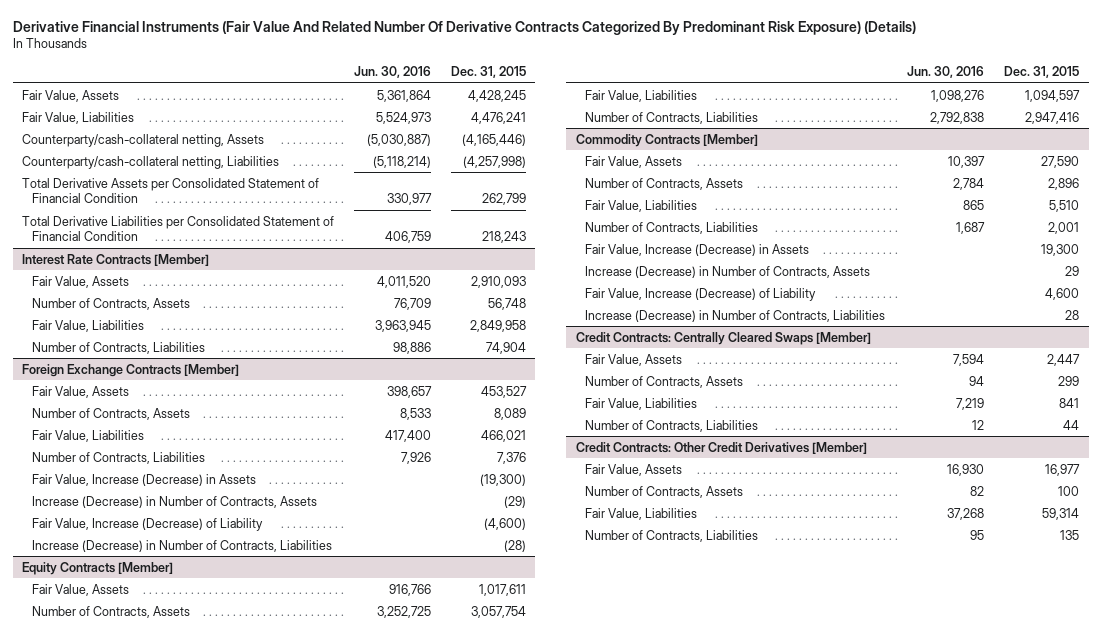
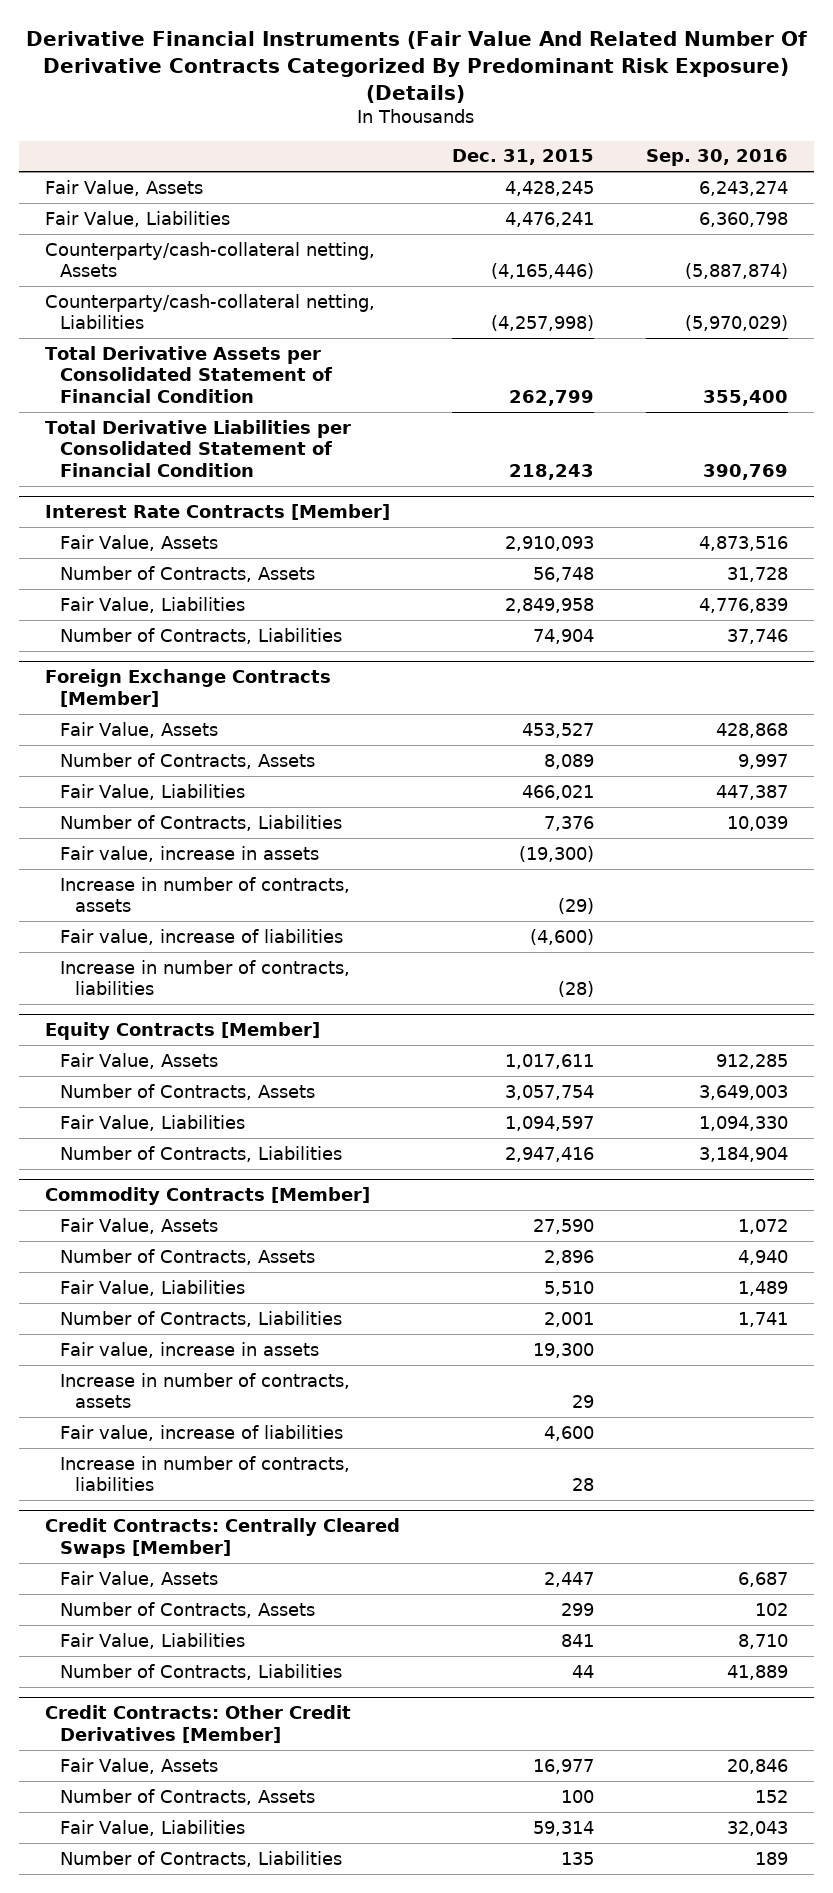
- | Jun. 30, 2016 | Dec. 31, 2015
+ | Dec. 31, 2015 | Sep. 30, 2016
@ Foreign Exchange Contracts [Member]
- Fair Value, Increase (Decrease) in Assets | | (19,300)
- Increase (Decrease) in Number of Contracts, Assets | | (29)
- Fair Value, Increase (Decrease) of Liability | | (4,600)
- Increase (Decrease) in Number of Contracts, Liabilities | | (28)
+ Fair value, increase in assets | (19,300) |
+ Increase in number of contracts, assets | (29) |
+ Fair value, increase of liabilities | (4,600) |
+ Increase in number of contracts, liabilities | (28) |
@ Commodity Contracts [Member]
- Fair Value, Increase (Decrease) in Assets | | 19,300
- Increase (Decrease) in Number of Contracts, Assets | | 29
- Fair Value, Increase (Decrease) of Liability | | 4,600
- Increase (Decrease) in Number of Contracts, Liabilities | | 28
+ Fair value, increase in assets | 19,300 |
+ Increase in number of contracts, assets | 29 |
+ Fair value, increase of liabilities | 4,600 |
+ Increase in number of contracts, liabilities | 28 |

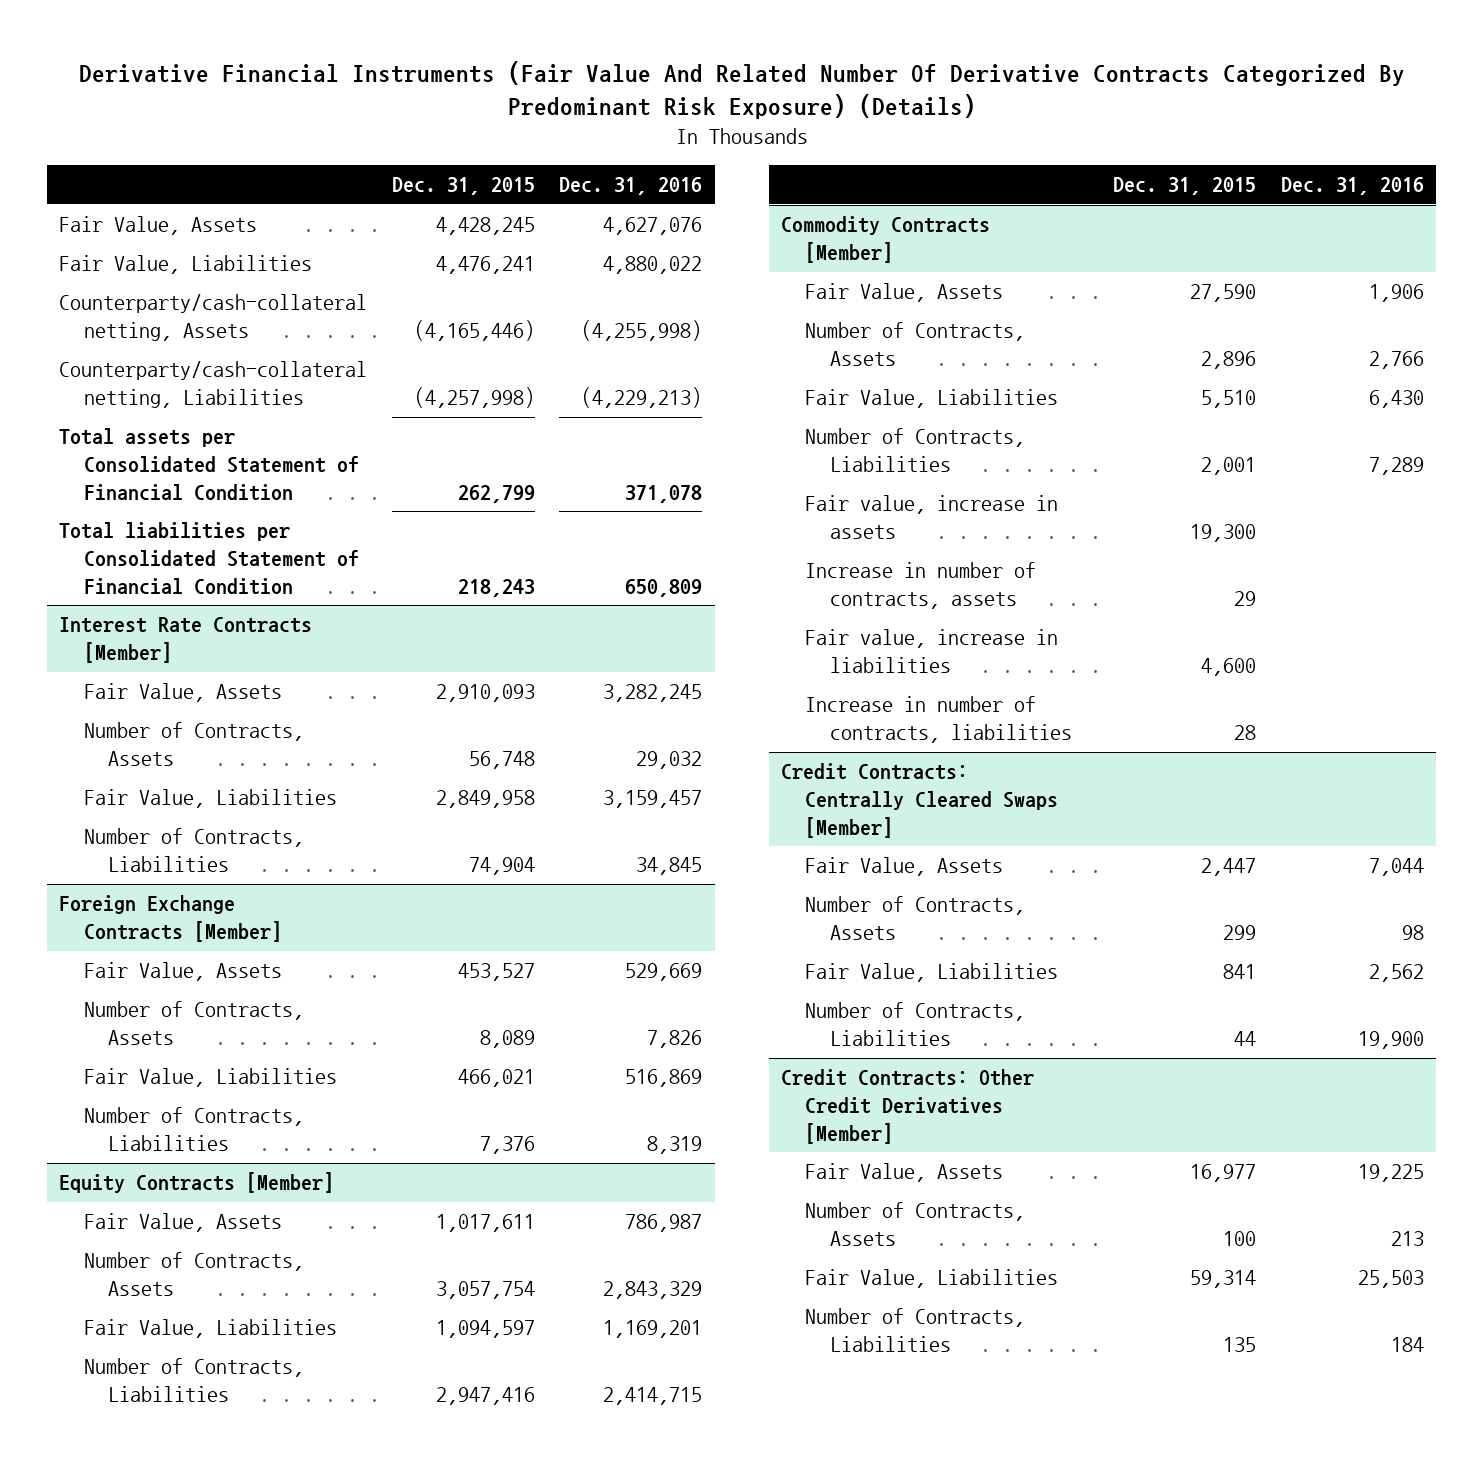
- | Dec. 31, 2015 | Sep. 30, 2016
+ | Dec. 31, 2015 | Dec. 31, 2016
- Total Derivative Assets per Consolidated Statement of Financial Condition | 262,799 | 355,400
- Total Derivative Liabilities per Consolidated Statement of Financial Condition | 218,243 | 390,769
+ Total assets per Consolidated Statement of Financial Condition | 262,799 | 371,078
+ Total liabilities per Consolidated Statement of Financial Condition | 218,243 | 650,809
@ Foreign Exchange Contracts [Member]
- Fair value, increase in assets | (19,300) |
- Increase in number of contracts, assets | (29) |
- Fair value, increase of liabilities | (4,600) |
- Increase in number of contracts, liabilities | (28) |
@ Commodity Contracts [Member]
- Fair value, increase of liabilities | 4,600 |
+ Fair value, increase in liabilities | 4,600 |

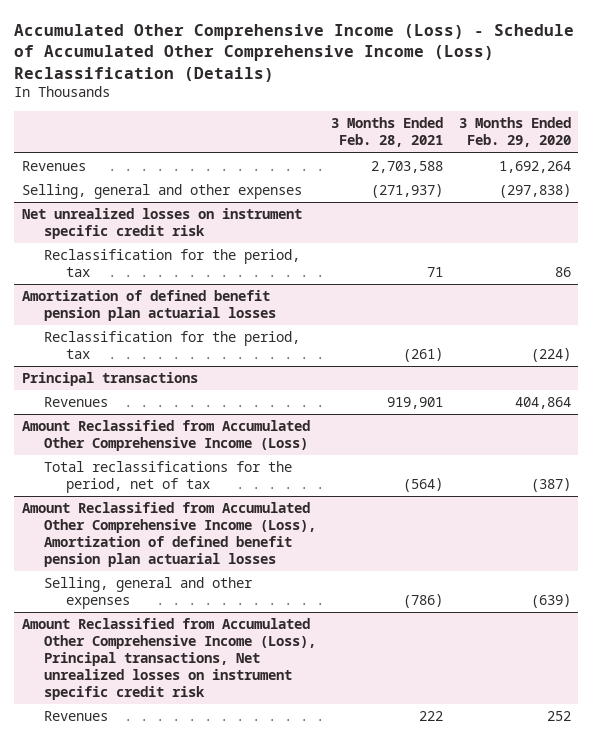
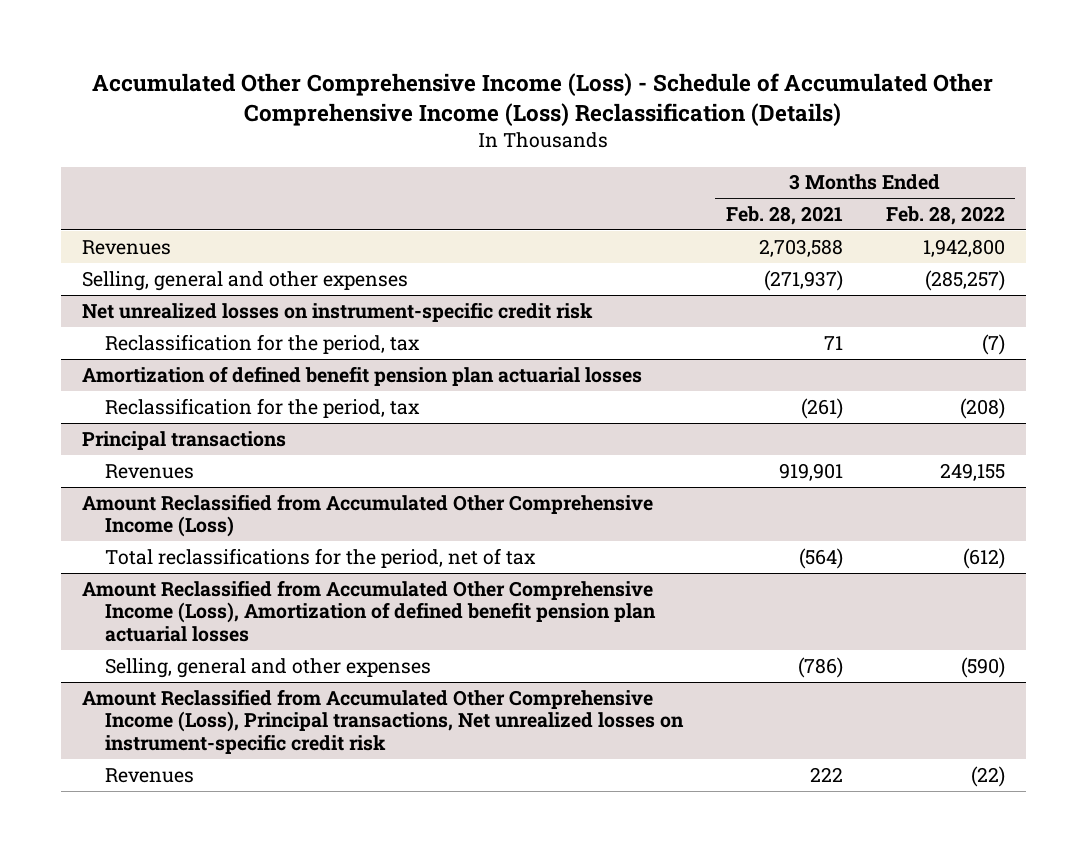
- | 3 Months Ended Feb. 28, 2021 | 3 Months Ended Feb. 29, 2020
+ | 3 Months Ended Feb. 28, 2021 | 3 Months Ended Feb. 28, 2022
- Net unrealized losses on instrument specific credit risk
+ Net unrealized losses on instrument-specific credit risk
- Amount Reclassified from Accumulated Other Comprehensive Income (Loss), Principal transactions, Net unrealized losses on instrument specific credit risk
+ Amount Reclassified from Accumulated Other Comprehensive Income (Loss), Principal transactions, Net unrealized losses on instrument-specific credit risk

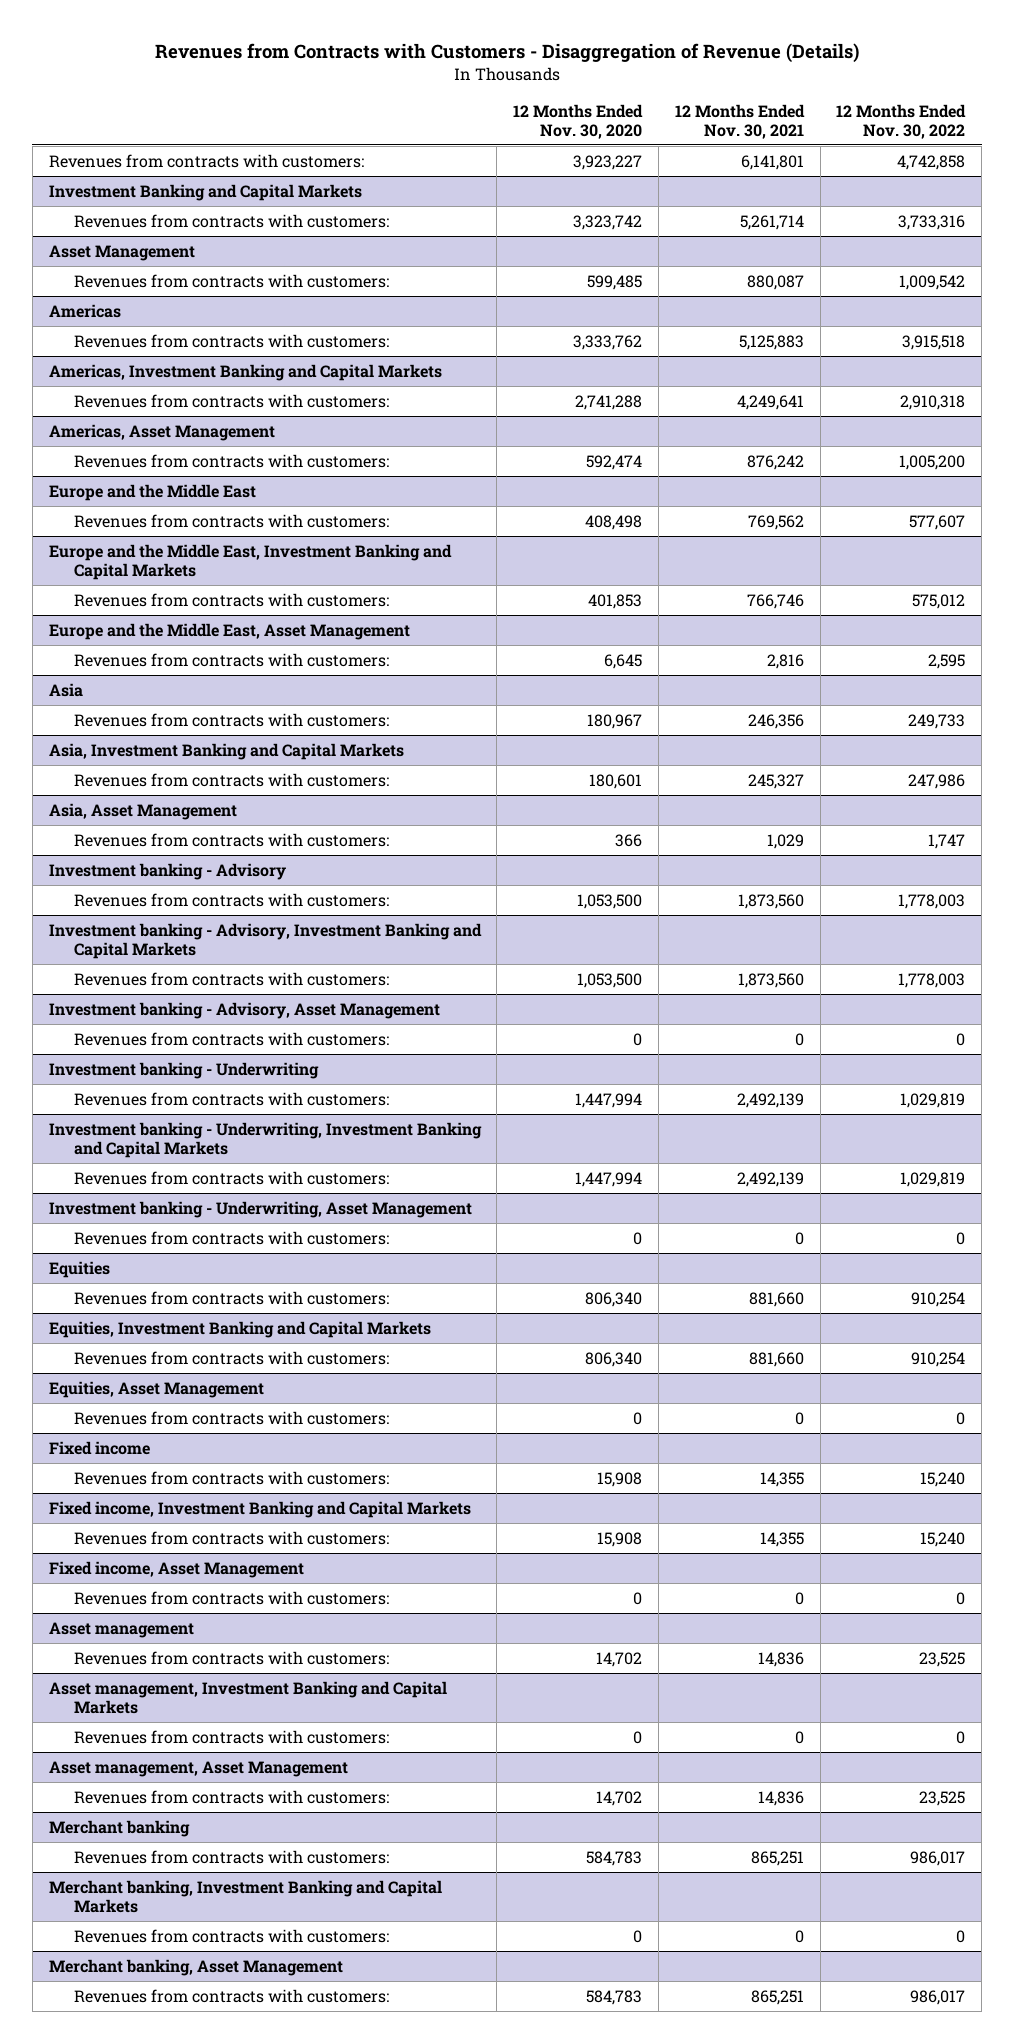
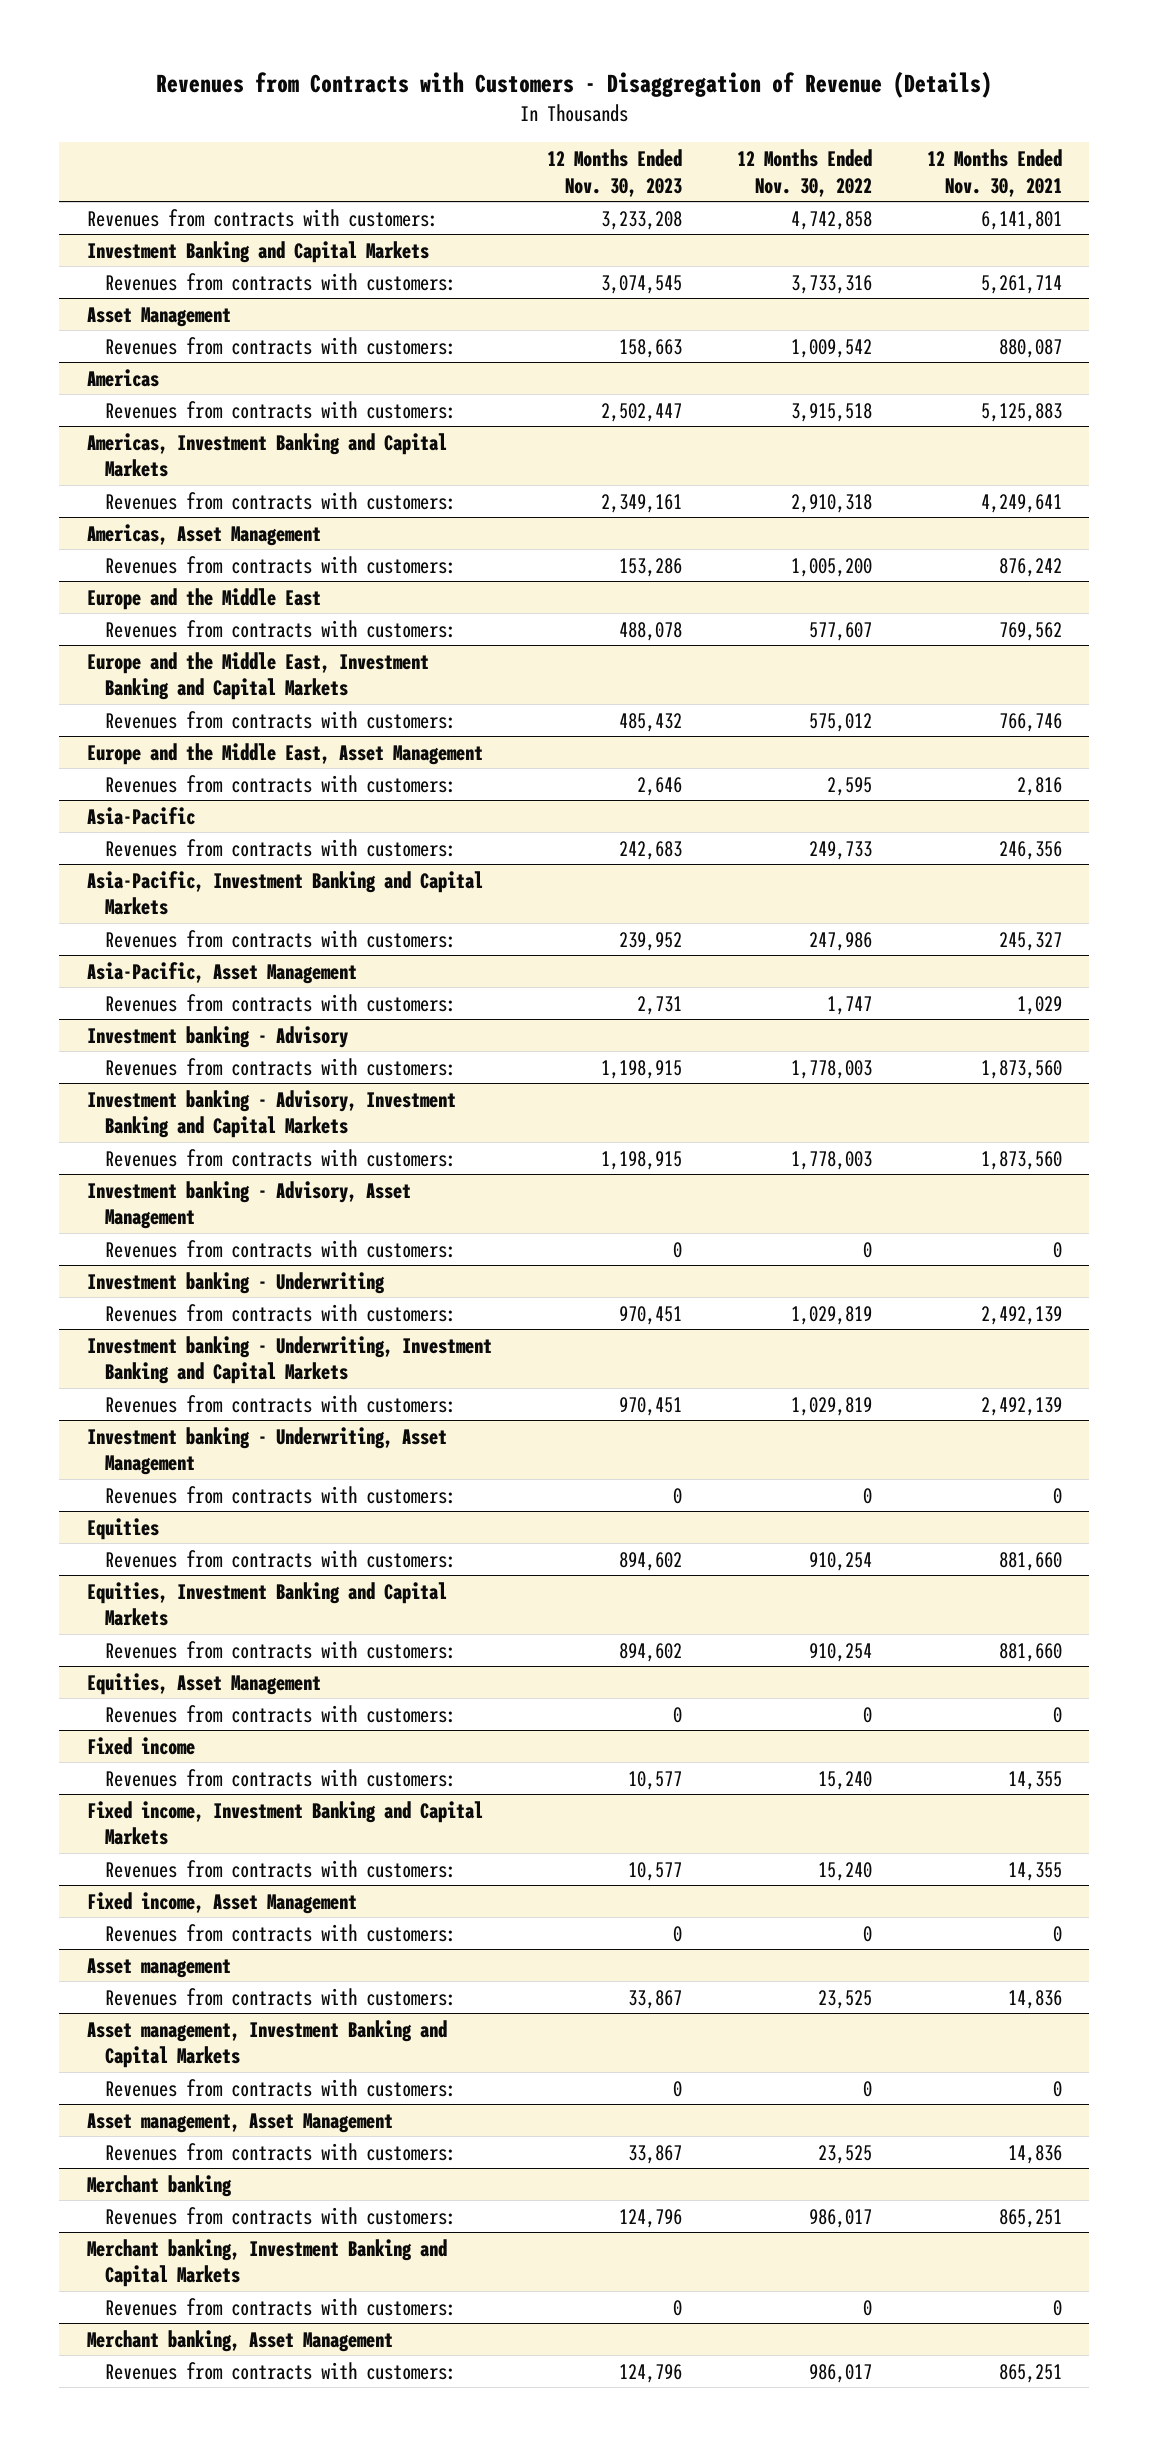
- | 12 Months Ended Nov. 30, 2020 | 12 Months Ended Nov. 30, 2021 | 12 Months Ended Nov. 30, 2022
+ | 12 Months Ended Nov. 30, 2023 | 12 Months Ended Nov. 30, 2022 | 12 Months Ended Nov. 30, 2021
- Asia
+ Asia-Pacific
- Asia, Investment Banking and Capital Markets
+ Asia-Pacific, Investment Banking and Capital Markets
- Asia, Asset Management
+ Asia-Pacific, Asset Management

